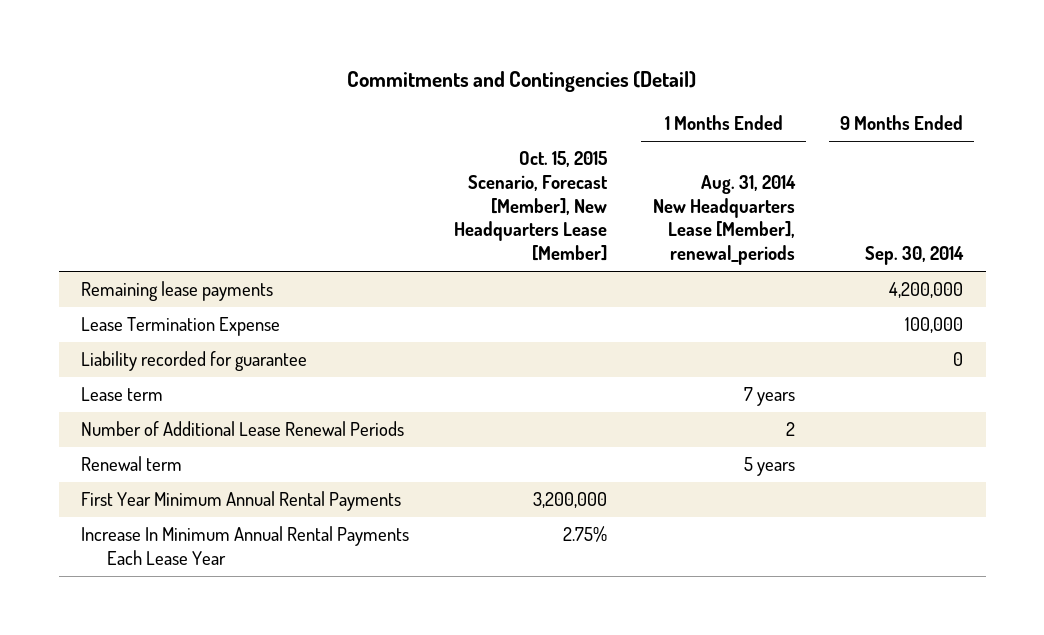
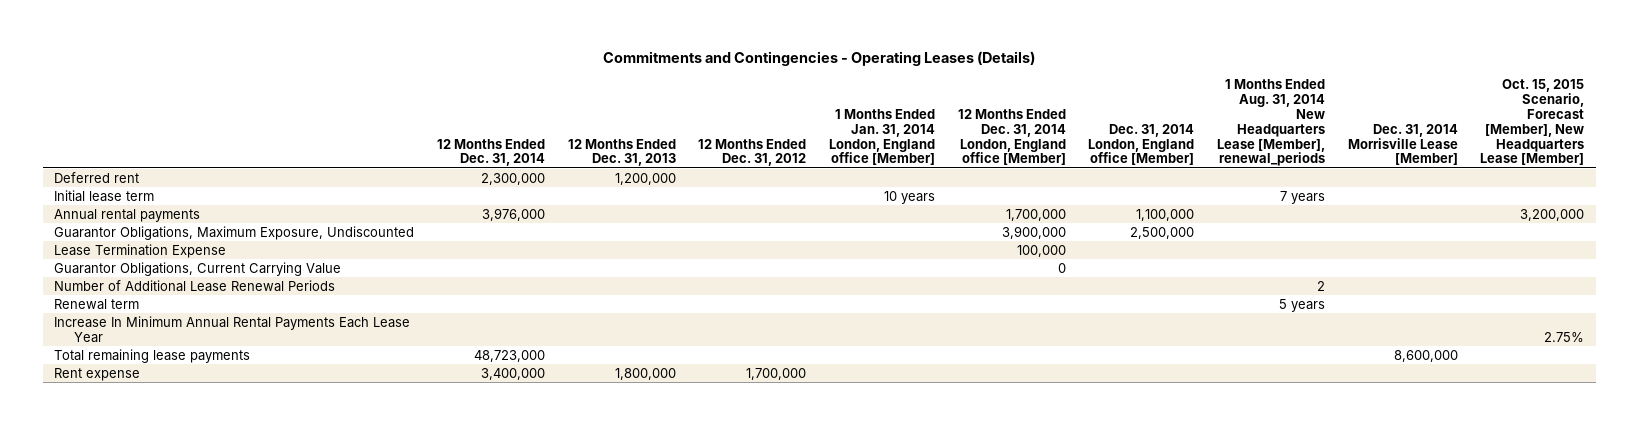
- Commitments and Contingencies (Detail)
+ Commitments and Contingencies - Operating Leases (Details)
- | Oct. 15, 2015 Scenario, Forecast [Member], New Headquarters Lease [Member] | 1 Months Ended Aug. 31, 2014 New Headquarters Lease [Member], renewal_periods | 9 Months Ended Sep. 30, 2014
+ | 12 Months Ended Dec. 31, 2014 | 12 Months Ended Dec. 31, 2013 | 12 Months Ended Dec. 31, 2012 | 1 Months Ended Jan. 31, 2014 London, England office [Member] | 12 Months Ended Dec. 31, 2014 London, England office [Member] | Dec. 31, 2014 London, England office [Member] | 1 Months Ended Aug. 31, 2014 New Headquarters Lease [Member], renewal_periods | Dec. 31, 2014 Morrisville Lease [Member] | Oct. 15, 2015 Scenario, Forecast [Member], New Headquarters Lease [Member]
- Remaining lease payments | | | 4,200,000
+ Deferred rent | 2,300,000 | 1,200,000 | | | | | | |
+ Initial lease term | | | | 10 years | | | 7 years | |
+ Annual rental payments | 3,976,000 | | | | 1,700,000 | 1,100,000 | | | 3,200,000
+ Guarantor Obligations, Maximum Exposure, Undiscounted | | | | | 3,900,000 | 2,500,000 | | |
- Liability recorded for guarantee | | | 0
- Lease term | | 7 years |
+ Guarantor Obligations, Current Carrying Value | | | | | 0 | | | |
- First Year Minimum Annual Rental Payments | 3,200,000 | |
+ Total remaining lease payments | 48,723,000 | | | | | | | 8,600,000 |
+ Rent expense | 3,400,000 | 1,800,000 | 1,700,000 | | | | | |

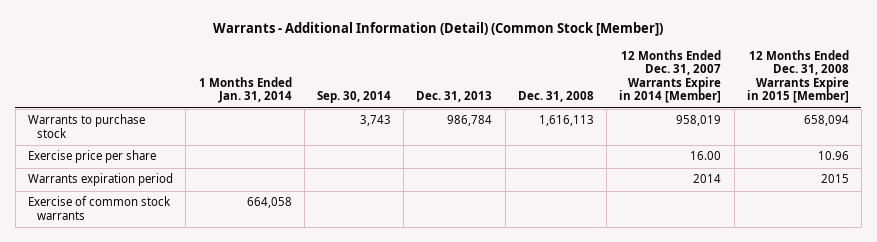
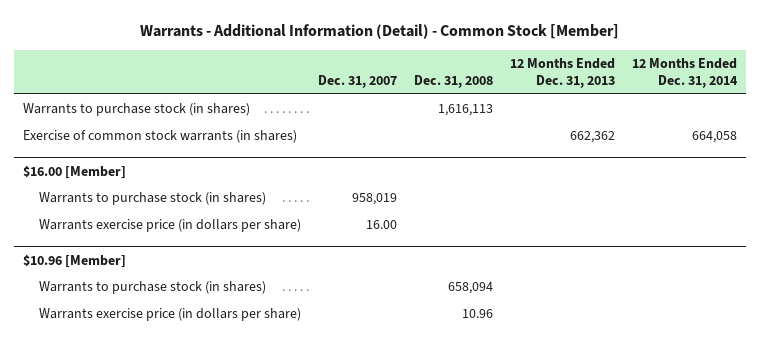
- Warrants - Additional Information (Detail) (Common Stock [Member])
+ Warrants - Additional Information (Detail) - Common Stock [Member]
- | 1 Months Ended Jan. 31, 2014 | Sep. 30, 2014 | Dec. 31, 2013 | Dec. 31, 2008 | 12 Months Ended Dec. 31, 2007 Warrants Expire in 2014 [Member] | 12 Months Ended Dec. 31, 2008 Warrants Expire in 2015 [Member]
+ | Dec. 31, 2007 | Dec. 31, 2008 | 12 Months Ended Dec. 31, 2013 | 12 Months Ended Dec. 31, 2014
- Warrants to purchase stock | | 3,743 | 986,784 | 1,616,113 | 958,019 | 658,094
- Exercise price per share | | | | | 16.00 | 10.96
- Warrants expiration period | | | | | 2014 | 2015
- Exercise of common stock warrants | 664,058 | | | | |
+ Warrants to purchase stock (in shares) | | 1,616,113 | |
+ Exercise of common stock warrants (in shares) | | | 662,362 | 664,058
+ $16.00 [Member]
+ Warrants to purchase stock (in shares) | 958,019 | | |
+ Warrants exercise price (in dollars per share) | 16.00 | | |
+ $10.96 [Member]
+ Warrants to purchase stock (in shares) | | 658,094 | |
+ Warrants exercise price (in dollars per share) | | 10.96 | |

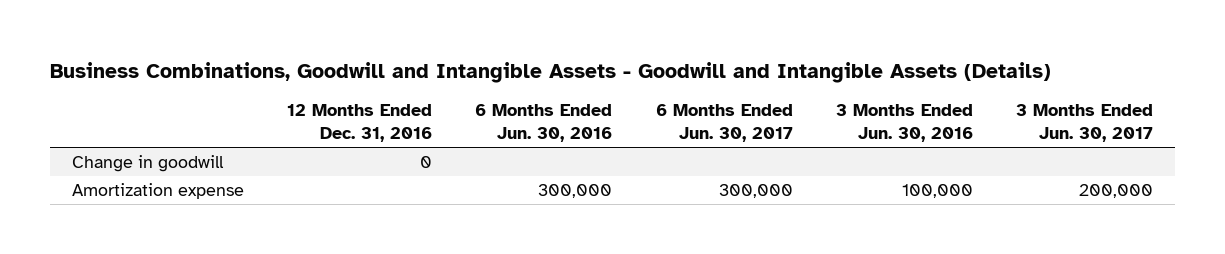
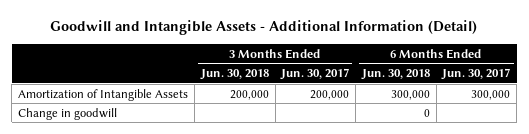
- Business Combinations, Goodwill and Intangible Assets - Goodwill and Intangible Assets (Details)
+ Goodwill and Intangible Assets - Additional Information (Detail)
- | 12 Months Ended Dec. 31, 2016 | 6 Months Ended Jun. 30, 2016 | 6 Months Ended Jun. 30, 2017 | 3 Months Ended Jun. 30, 2016 | 3 Months Ended Jun. 30, 2017
+ | 3 Months Ended Jun. 30, 2018 | 3 Months Ended Jun. 30, 2017 | 6 Months Ended Jun. 30, 2018 | 6 Months Ended Jun. 30, 2017
+ Amortization of Intangible Assets | 200,000 | 200,000 | 300,000 | 300,000
- Amortization expense | | 300,000 | 300,000 | 100,000 | 200,000

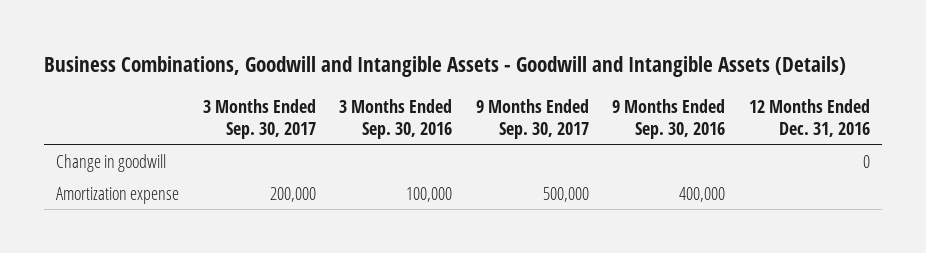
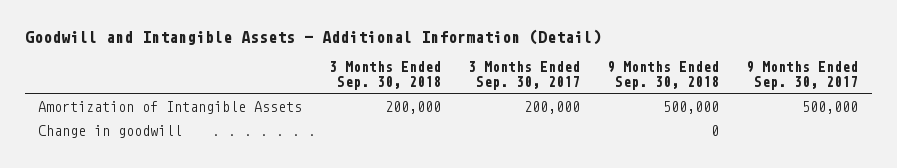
- Business Combinations, Goodwill and Intangible Assets - Goodwill and Intangible Assets (Details)
+ Goodwill and Intangible Assets - Additional Information (Detail)
- | 3 Months Ended Sep. 30, 2017 | 3 Months Ended Sep. 30, 2016 | 9 Months Ended Sep. 30, 2017 | 9 Months Ended Sep. 30, 2016 | 12 Months Ended Dec. 31, 2016
+ | 3 Months Ended Sep. 30, 2018 | 3 Months Ended Sep. 30, 2017 | 9 Months Ended Sep. 30, 2018 | 9 Months Ended Sep. 30, 2017
+ Amortization of Intangible Assets | 200,000 | 200,000 | 500,000 | 500,000
- Amortization expense | 200,000 | 100,000 | 500,000 | 400,000 |

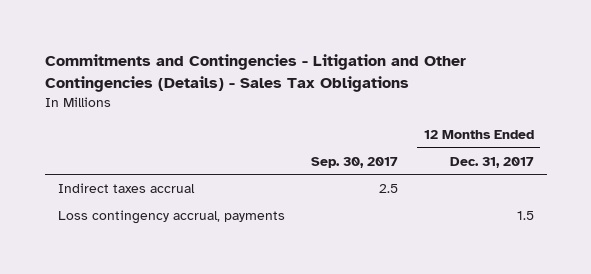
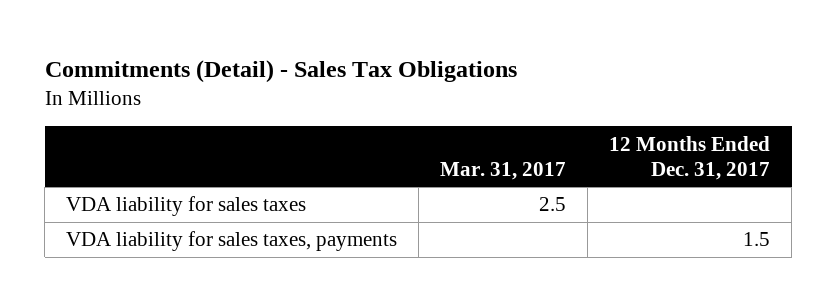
- Commitments and Contingencies - Litigation and Other Contingencies (Details) - Sales Tax Obligations
+ Commitments (Detail) - Sales Tax Obligations
- | Sep. 30, 2017 | 12 Months Ended Dec. 31, 2017
+ | Mar. 31, 2017 | 12 Months Ended Dec. 31, 2017
- Indirect taxes accrual | 2.5 |
- Loss contingency accrual, payments | | 1.5
+ VDA liability for sales taxes | 2.5 |
+ VDA liability for sales taxes, payments | | 1.5

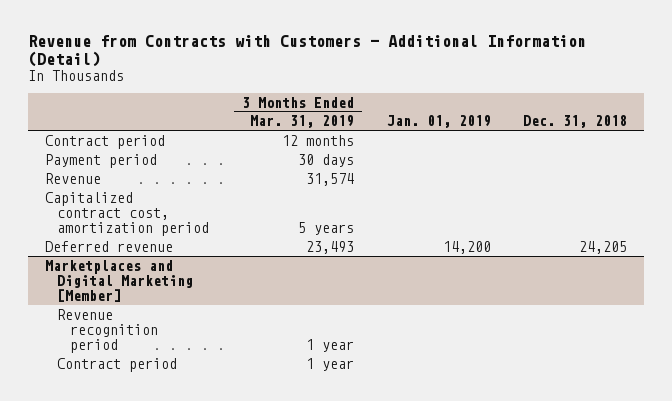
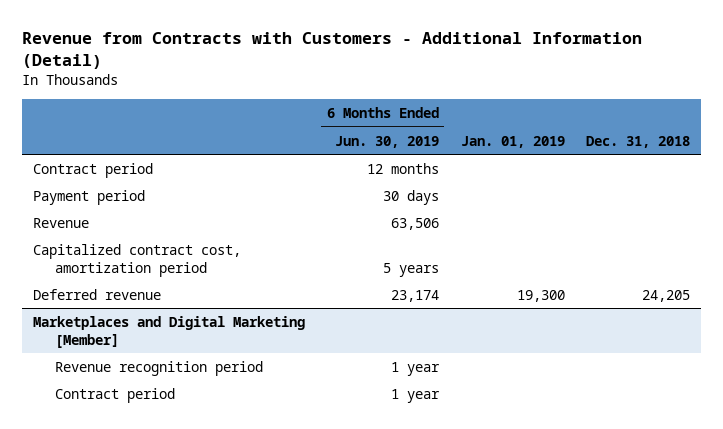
- | 3 Months Ended Mar. 31, 2019 | Jan. 01, 2019 | Dec. 31, 2018
+ | 6 Months Ended Jun. 30, 2019 | Jan. 01, 2019 | Dec. 31, 2018
- Deferred revenue | 23,493 | 14,200 | 24,205
+ Deferred revenue | 23,174 | 19,300 | 24,205

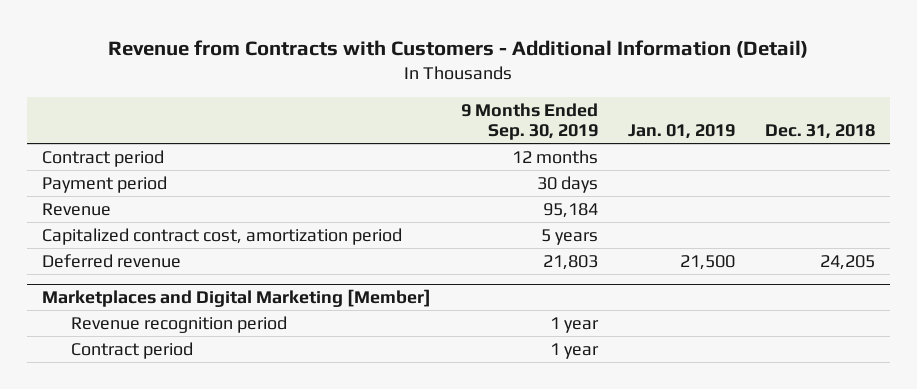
- | 6 Months Ended Jun. 30, 2019 | Jan. 01, 2019 | Dec. 31, 2018
+ | 9 Months Ended Sep. 30, 2019 | Jan. 01, 2019 | Dec. 31, 2018
- Deferred revenue | 23,174 | 19,300 | 24,205
+ Deferred revenue | 21,803 | 21,500 | 24,205

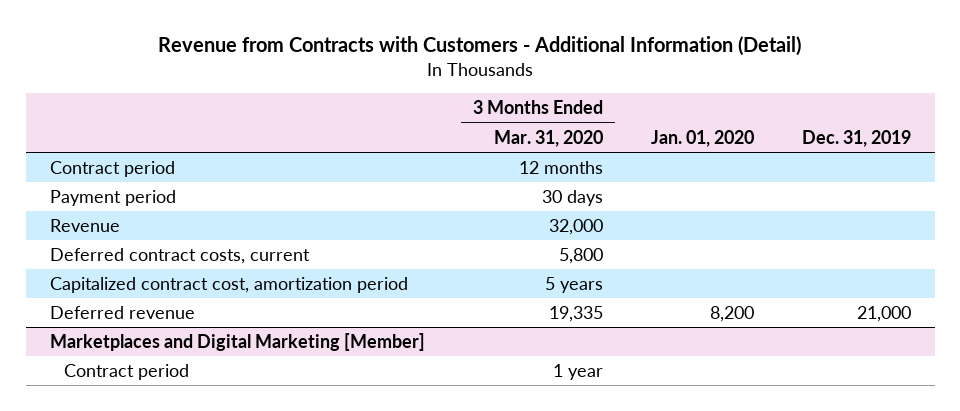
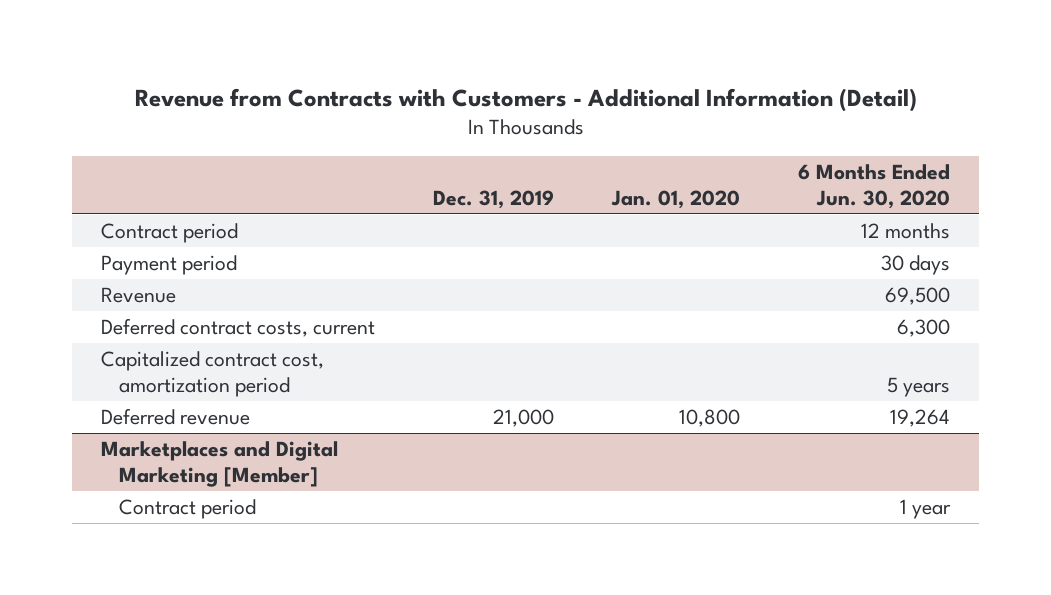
- | 3 Months Ended Mar. 31, 2020 | Jan. 01, 2020 | Dec. 31, 2019
+ | Dec. 31, 2019 | Jan. 01, 2020 | 6 Months Ended Jun. 30, 2020
- Deferred revenue | 19,335 | 8,200 | 21,000
+ Deferred revenue | 21,000 | 10,800 | 19,264

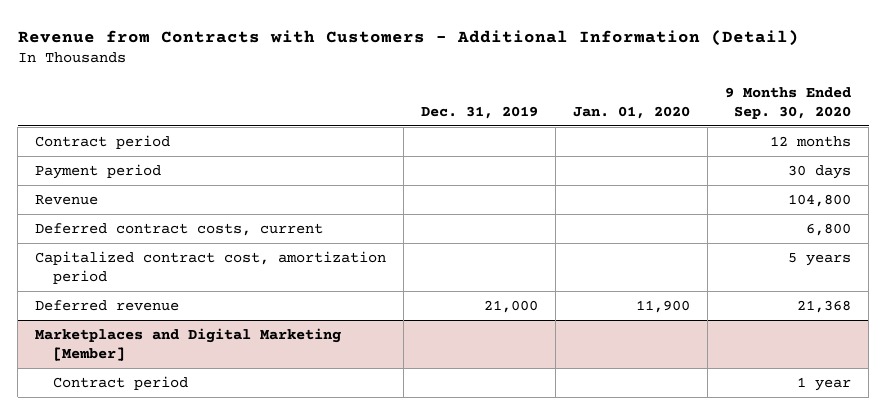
- | Dec. 31, 2019 | Jan. 01, 2020 | 6 Months Ended Jun. 30, 2020
+ | Dec. 31, 2019 | Jan. 01, 2020 | 9 Months Ended Sep. 30, 2020
- Deferred revenue | 21,000 | 10,800 | 19,264
+ Deferred revenue | 21,000 | 11,900 | 21,368

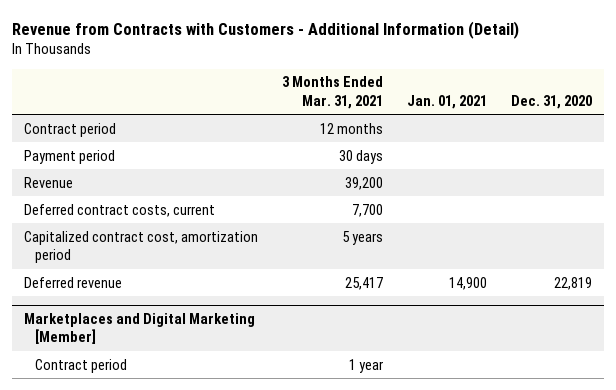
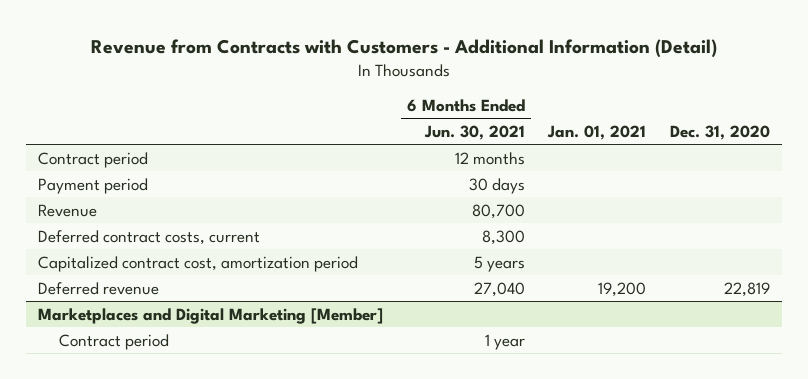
- | 3 Months Ended Mar. 31, 2021 | Jan. 01, 2021 | Dec. 31, 2020
+ | 6 Months Ended Jun. 30, 2021 | Jan. 01, 2021 | Dec. 31, 2020
- Deferred revenue | 25,417 | 14,900 | 22,819
+ Deferred revenue | 27,040 | 19,200 | 22,819

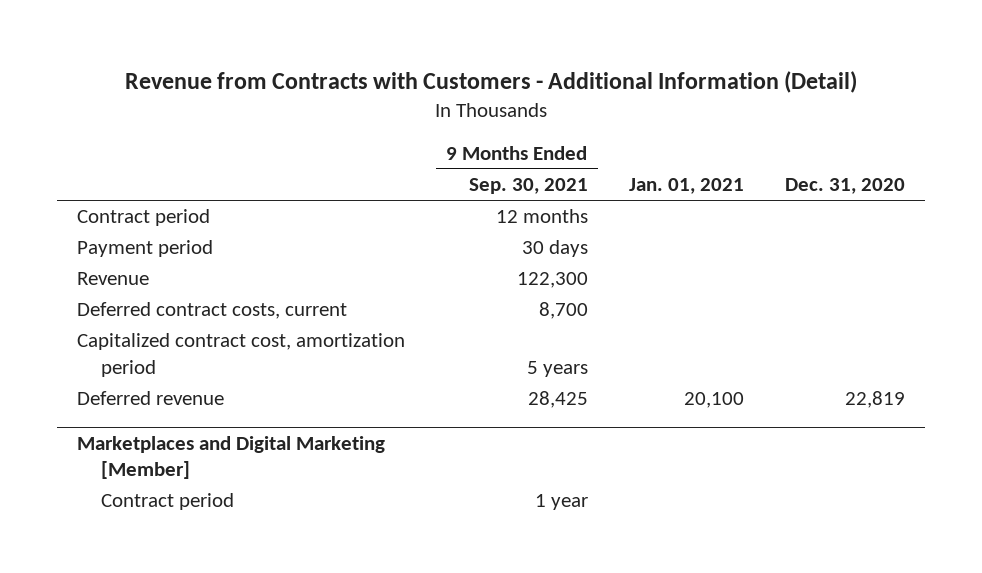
- | 6 Months Ended Jun. 30, 2021 | Jan. 01, 2021 | Dec. 31, 2020
+ | 9 Months Ended Sep. 30, 2021 | Jan. 01, 2021 | Dec. 31, 2020
- Deferred revenue | 27,040 | 19,200 | 22,819
+ Deferred revenue | 28,425 | 20,100 | 22,819

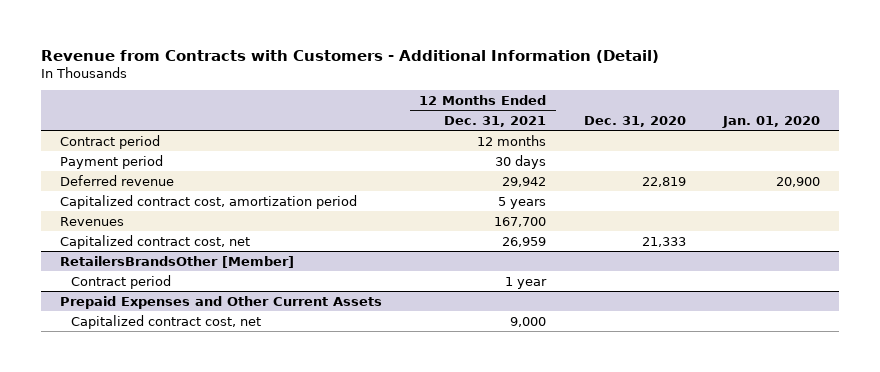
- | 9 Months Ended Sep. 30, 2021 | Jan. 01, 2021 | Dec. 31, 2020
+ | 12 Months Ended Dec. 31, 2021 | Dec. 31, 2020 | Jan. 01, 2020
- Revenue | 122,300 | |
- Deferred contract costs, current | 8,700 | |
- Marketplaces and Digital Marketing [Member]
- Contract period | 1 year | |
moved down: Capitalized contract cost, amortization period | 5 years | |
+ Revenues | 167,700 | |
+ Capitalized contract cost, net | 26,959 | 21,333 |
+ RetailersBrandsOther [Member]
+ Contract period | 1 year | |
+ Prepaid Expenses and Other Current Assets
+ Capitalized contract cost, net | 9,000 | |

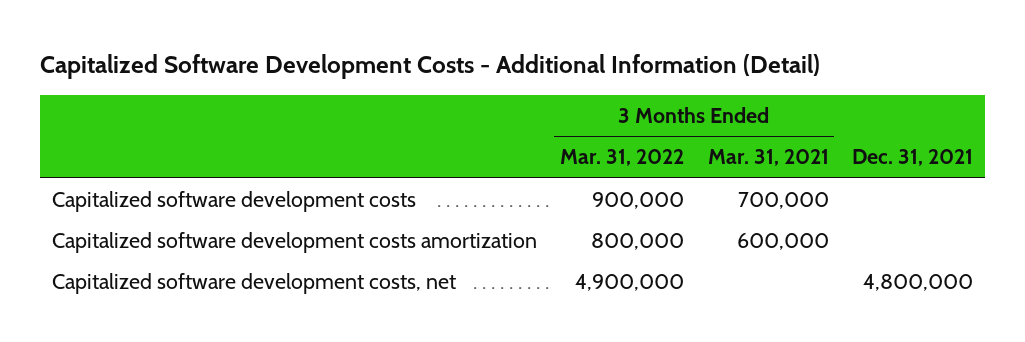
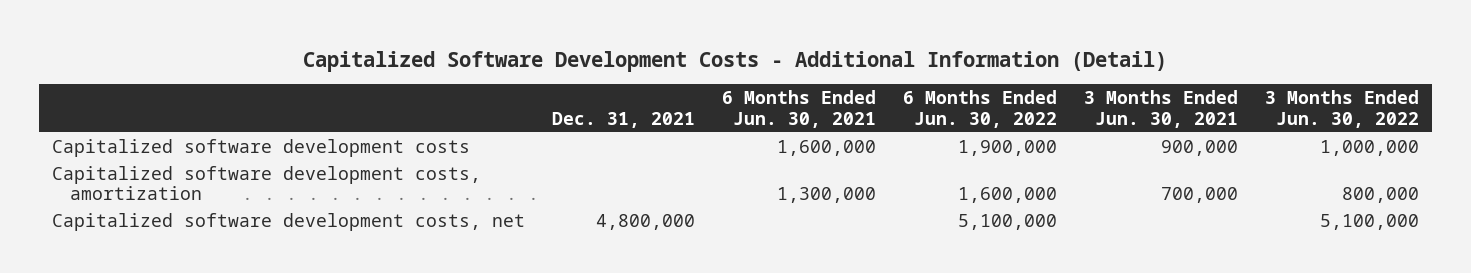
- | 3 Months Ended Mar. 31, 2022 | 3 Months Ended Mar. 31, 2021 | Dec. 31, 2021
+ | Dec. 31, 2021 | 6 Months Ended Jun. 30, 2021 | 6 Months Ended Jun. 30, 2022 | 3 Months Ended Jun. 30, 2021 | 3 Months Ended Jun. 30, 2022
- Capitalized software development costs amortization | 800,000 | 600,000 |
+ Capitalized software development costs, amortization | | 1,300,000 | 1,600,000 | 700,000 | 800,000

